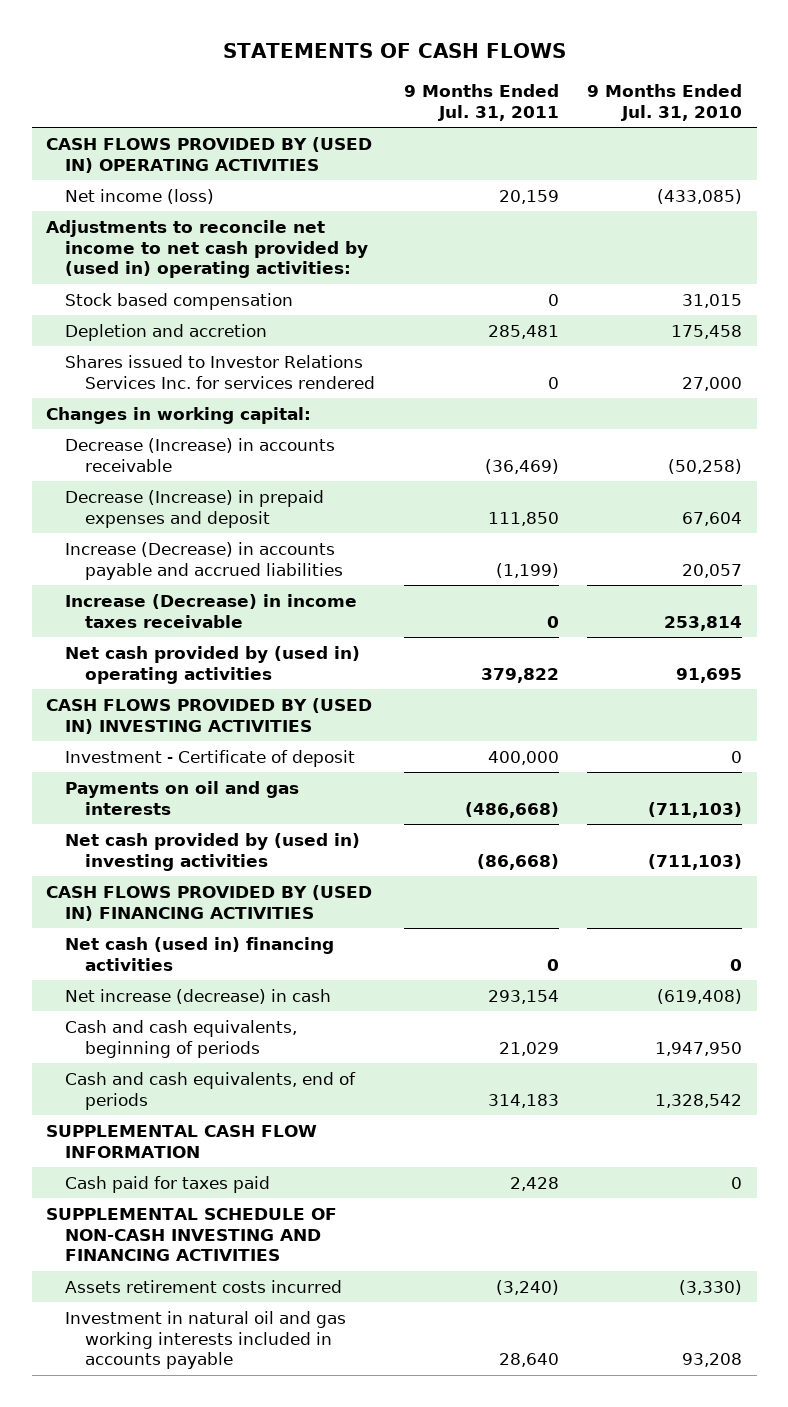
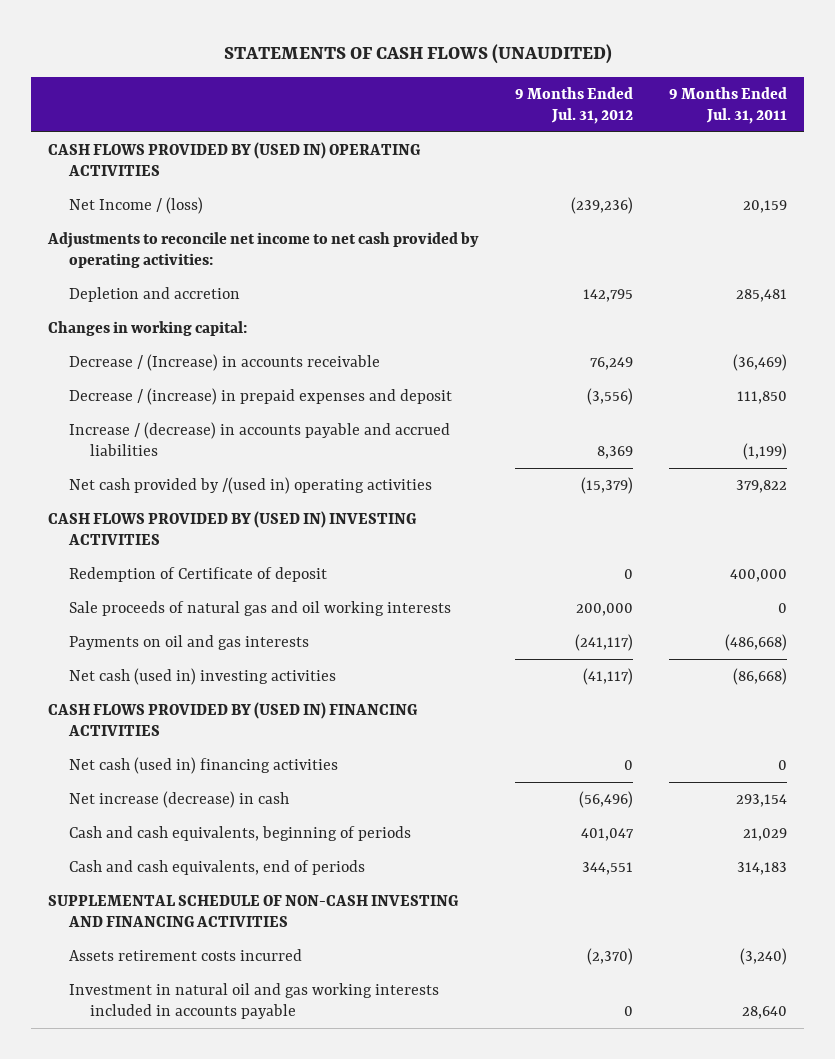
- STATEMENTS OF CASH FLOWS
+ STATEMENTS OF CASH FLOWS (UNAUDITED)
- | 9 Months Ended Jul. 31, 2011 | 9 Months Ended Jul. 31, 2010
+ | 9 Months Ended Jul. 31, 2012 | 9 Months Ended Jul. 31, 2011
- Net income (loss) | 20,159 | (433,085)
- Adjustments to reconcile net income to net cash provided by (used in) operating activities:
- Stock based compensation | 0 | 31,015
+ Net Income / (loss) | (239,236) | 20,159
+ Adjustments to reconcile net income to net cash provided by operating activities:
- Shares issued to Investor Relations Services Inc. for services rendered | 0 | 27,000
- Decrease (Increase) in accounts receivable | (36,469) | (50,258)
- Decrease (Increase) in prepaid expenses and deposit | 111,850 | 67,604
- Increase (Decrease) in accounts payable and accrued liabilities | (1,199) | 20,057
- Increase (Decrease) in income taxes receivable | 0 | 253,814
- Net cash provided by (used in) operating activities | 379,822 | 91,695
+ Decrease / (Increase) in accounts receivable | 76,249 | (36,469)
+ Decrease / (increase) in prepaid expenses and deposit | (3,556) | 111,850
+ Increase / (decrease) in accounts payable and accrued liabilities | 8,369 | (1,199)
+ Net cash provided by /(used in) operating activities | (15,379) | 379,822
- Investment - Certificate of deposit | 400,000 | 0
+ Redemption of Certificate of deposit | 0 | 400,000
+ Sale proceeds of natural gas and oil working interests | 200,000 | 0
- Net cash provided by (used in) investing activities | (86,668) | (711,103)
+ Net cash (used in) investing activities | (41,117) | (86,668)
- SUPPLEMENTAL CASH FLOW INFORMATION
- Cash paid for taxes paid | 2,428 | 0

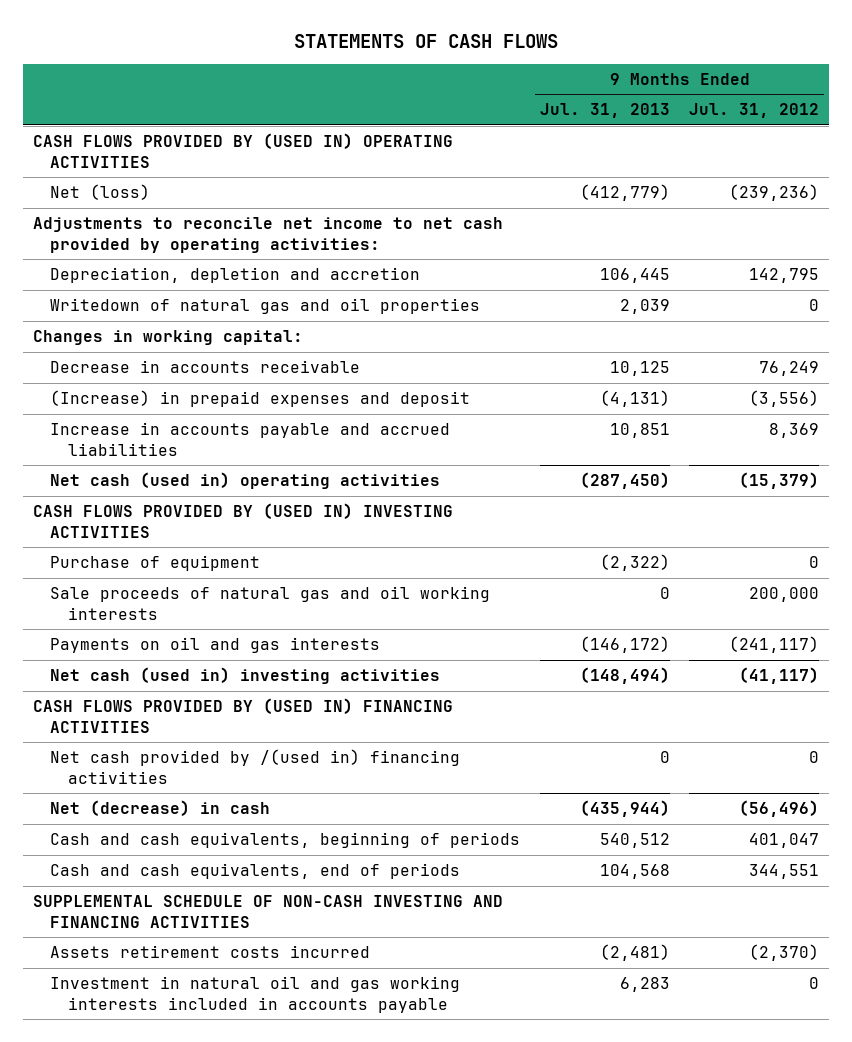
- STATEMENTS OF CASH FLOWS (UNAUDITED)
+ STATEMENTS OF CASH FLOWS
- | 9 Months Ended Jul. 31, 2012 | 9 Months Ended Jul. 31, 2011
+ | 9 Months Ended Jul. 31, 2013 | 9 Months Ended Jul. 31, 2012
- Net Income / (loss) | (239,236) | 20,159
+ Net (loss) | (412,779) | (239,236)
- Depletion and accretion | 142,795 | 285,481
+ Depreciation, depletion and accretion | 106,445 | 142,795
+ Writedown of natural gas and oil properties | 2,039 | 0
- Decrease / (Increase) in accounts receivable | 76,249 | (36,469)
- Decrease / (increase) in prepaid expenses and deposit | (3,556) | 111,850
- Increase / (decrease) in accounts payable and accrued liabilities | 8,369 | (1,199)
- Net cash provided by /(used in) operating activities | (15,379) | 379,822
+ Decrease in accounts receivable | 10,125 | 76,249
+ (Increase) in prepaid expenses and deposit | (4,131) | (3,556)
+ Increase in accounts payable and accrued liabilities | 10,851 | 8,369
+ Net cash (used in) operating activities | (287,450) | (15,379)
- Redemption of Certificate of deposit | 0 | 400,000
+ Purchase of equipment | (2,322) | 0
- Net cash (used in) financing activities | 0 | 0
- Net increase (decrease) in cash | (56,496) | 293,154
+ Net cash provided by /(used in) financing activities | 0 | 0
+ Net (decrease) in cash | (435,944) | (56,496)

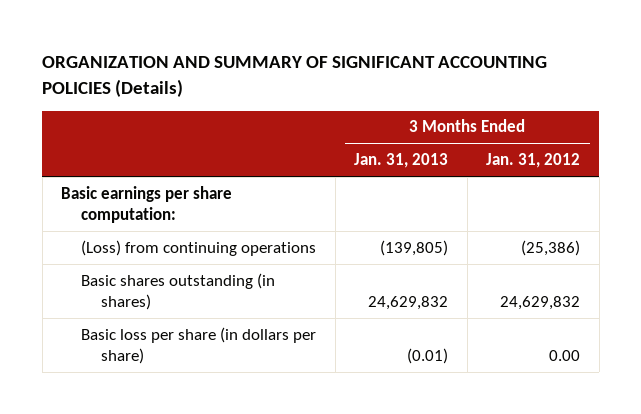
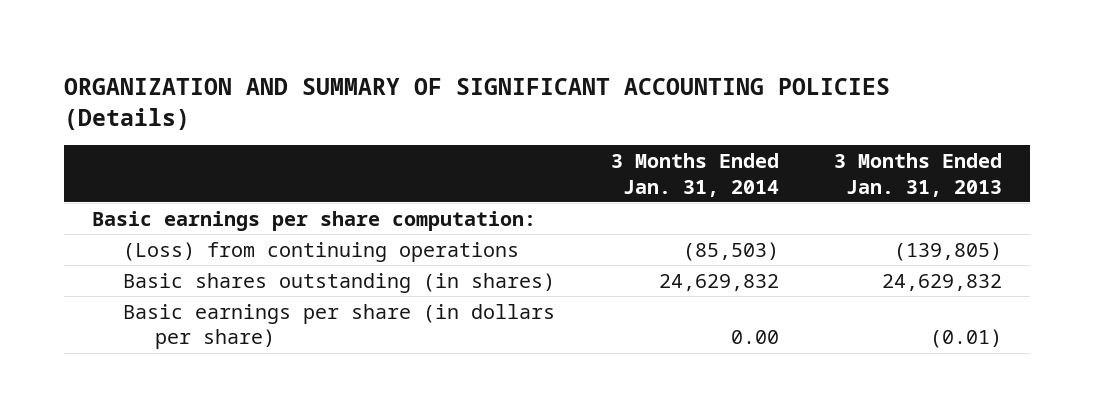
- | 3 Months Ended Jan. 31, 2013 | 3 Months Ended Jan. 31, 2012
+ | 3 Months Ended Jan. 31, 2014 | 3 Months Ended Jan. 31, 2013
- Basic loss per share (in dollars per share) | (0.01) | 0.00
+ Basic earnings per share (in dollars per share) | 0.00 | (0.01)

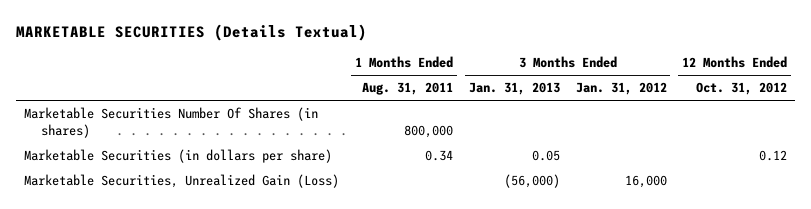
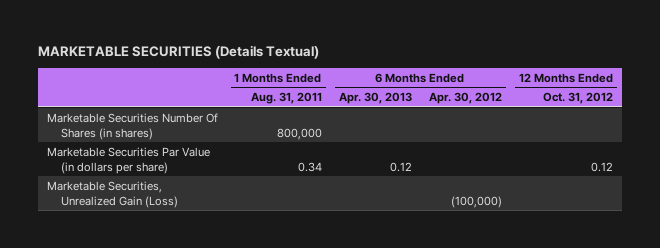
- | 1 Months Ended Aug. 31, 2011 | 3 Months Ended Jan. 31, 2013 | 3 Months Ended Jan. 31, 2012 | 12 Months Ended Oct. 31, 2012
+ | 1 Months Ended Aug. 31, 2011 | 6 Months Ended Apr. 30, 2013 | 6 Months Ended Apr. 30, 2012 | 12 Months Ended Oct. 31, 2012
- Marketable Securities (in dollars per share) | 0.34 | 0.05 | | 0.12
+ Marketable Securities Par Value (in dollars per share) | 0.34 | 0.12 | | 0.12

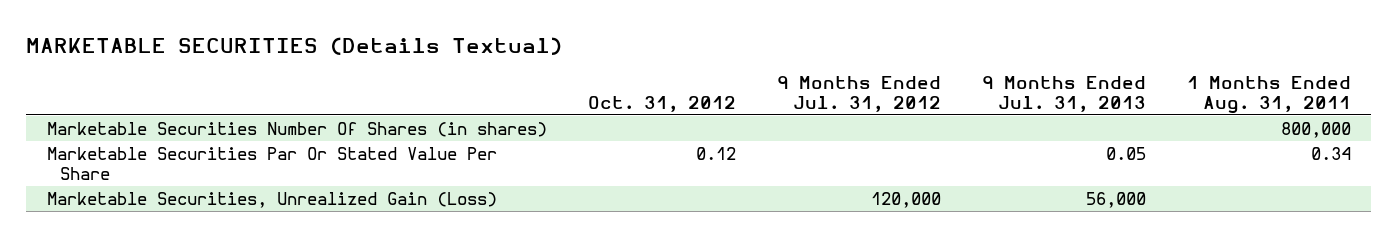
- | 1 Months Ended Aug. 31, 2011 | 6 Months Ended Apr. 30, 2013 | 6 Months Ended Apr. 30, 2012 | 12 Months Ended Oct. 31, 2012
+ | Oct. 31, 2012 | 9 Months Ended Jul. 31, 2012 | 9 Months Ended Jul. 31, 2013 | 1 Months Ended Aug. 31, 2011
- Marketable Securities Par Value (in dollars per share) | 0.34 | 0.12 | | 0.12
+ Marketable Securities Par Or Stated Value Per Share | 0.12 | | 0.05 | 0.34

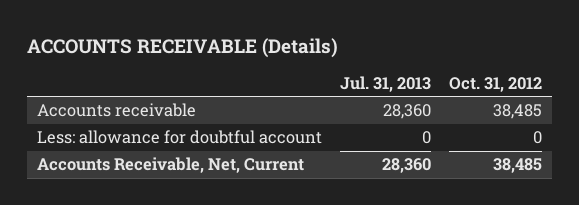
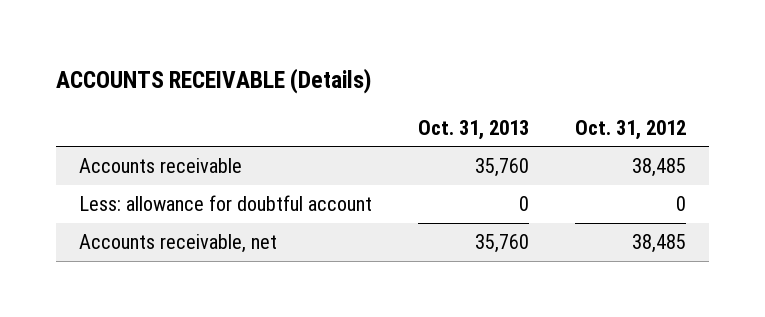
- | Jul. 31, 2013 | Oct. 31, 2012
+ | Oct. 31, 2013 | Oct. 31, 2012
- Accounts Receivable, Net, Current | 28,360 | 38,485
+ Accounts receivable, net | 35,760 | 38,485

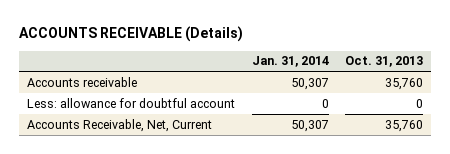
- | Oct. 31, 2013 | Oct. 31, 2012
+ | Jan. 31, 2014 | Oct. 31, 2013
- Accounts receivable, net | 35,760 | 38,485
+ Accounts Receivable, Net, Current | 50,307 | 35,760

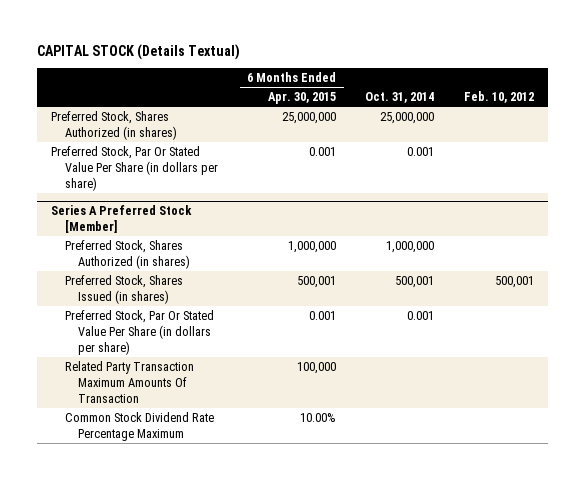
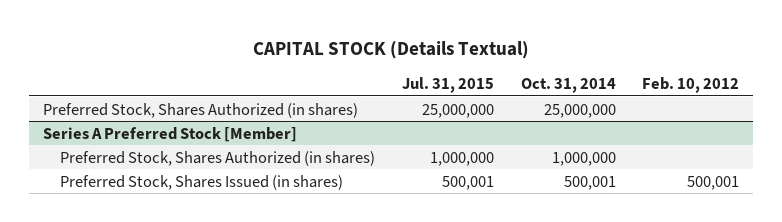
- | 6 Months Ended Apr. 30, 2015 | Oct. 31, 2014 | Feb. 10, 2012
+ | Jul. 31, 2015 | Oct. 31, 2014 | Feb. 10, 2012
- Preferred Stock, Par Or Stated Value Per Share (in dollars per share) | 0.001 | 0.001 |
@ Series A Preferred Stock [Member]
- Preferred Stock, Par Or Stated Value Per Share (in dollars per share) | 0.001 | 0.001 |
- Related Party Transaction Maximum Amounts Of Transaction | 100,000 | |
- Common Stock Dividend Rate Percentage Maximum | 10.00% | |

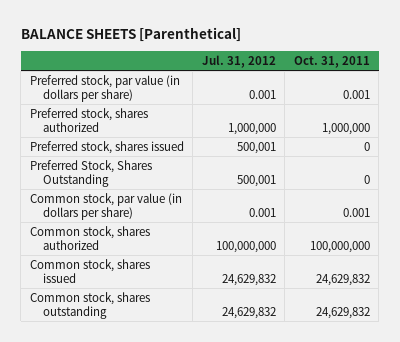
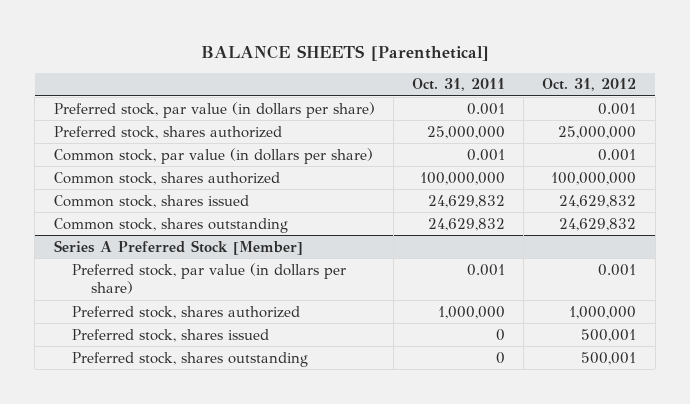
- | Jul. 31, 2012 | Oct. 31, 2011
+ | Oct. 31, 2011 | Oct. 31, 2012
- Preferred stock, shares authorized | 1,000,000 | 1,000,000
- Preferred stock, shares issued | 500,001 | 0
- Preferred Stock, Shares Outstanding | 500,001 | 0
+ Preferred stock, shares authorized | 25,000,000 | 25,000,000
+ Series A Preferred Stock [Member]
+ Preferred stock, par value (in dollars per share) | 0.001 | 0.001
+ Preferred stock, shares authorized | 1,000,000 | 1,000,000
+ Preferred stock, shares issued | 0 | 500,001
+ Preferred stock, shares outstanding | 0 | 500,001

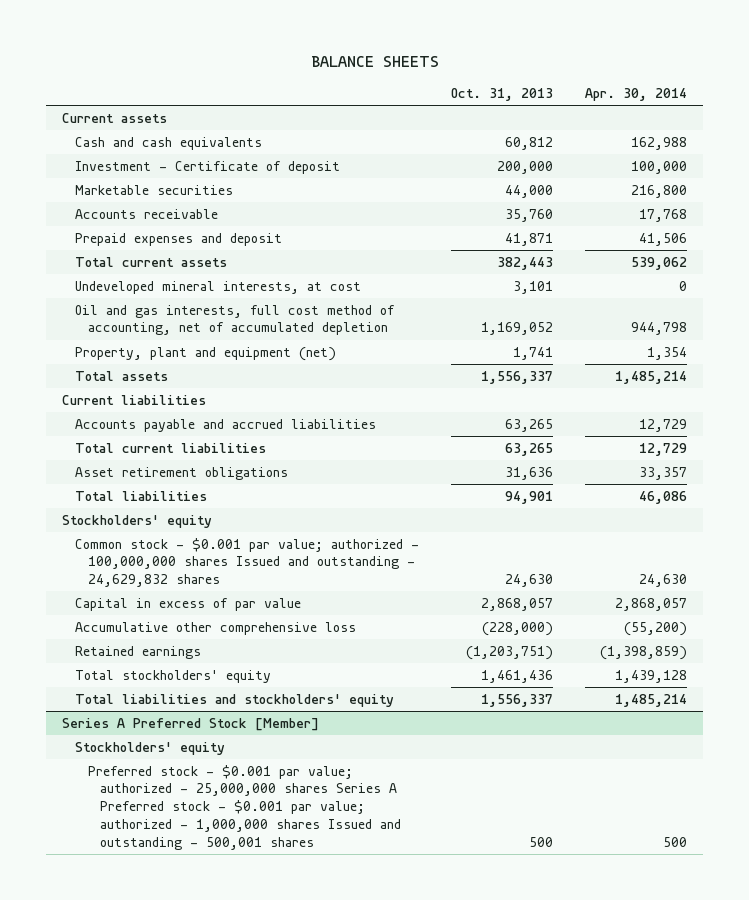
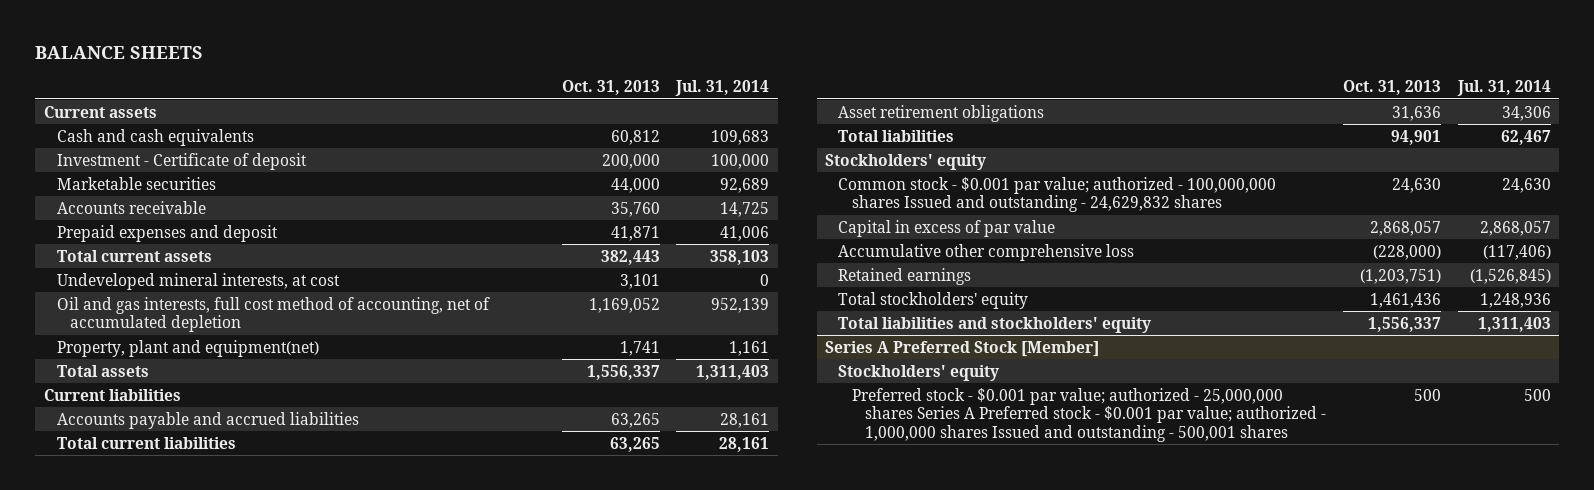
- | Oct. 31, 2013 | Apr. 30, 2014
+ | Oct. 31, 2013 | Jul. 31, 2014
- Property, plant and equipment (net) | 1,741 | 1,354
+ Property, plant and equipment(net) | 1,741 | 1,161

